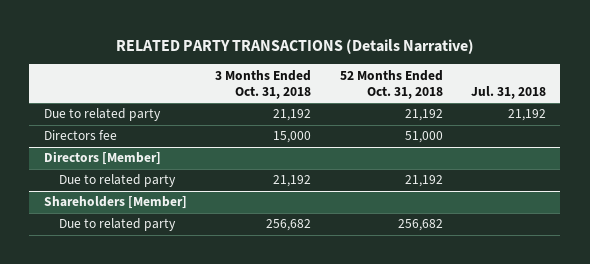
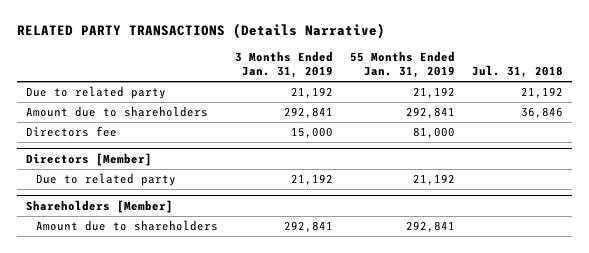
- | 3 Months Ended Oct. 31, 2018 | 52 Months Ended Oct. 31, 2018 | Jul. 31, 2018
+ | 3 Months Ended Jan. 31, 2019 | 55 Months Ended Jan. 31, 2019 | Jul. 31, 2018
+ Amount due to shareholders | 292,841 | 292,841 | 36,846
@ Shareholders [Member]
- Due to related party | 256,682 | 256,682 |
+ Amount due to shareholders | 292,841 | 292,841 |

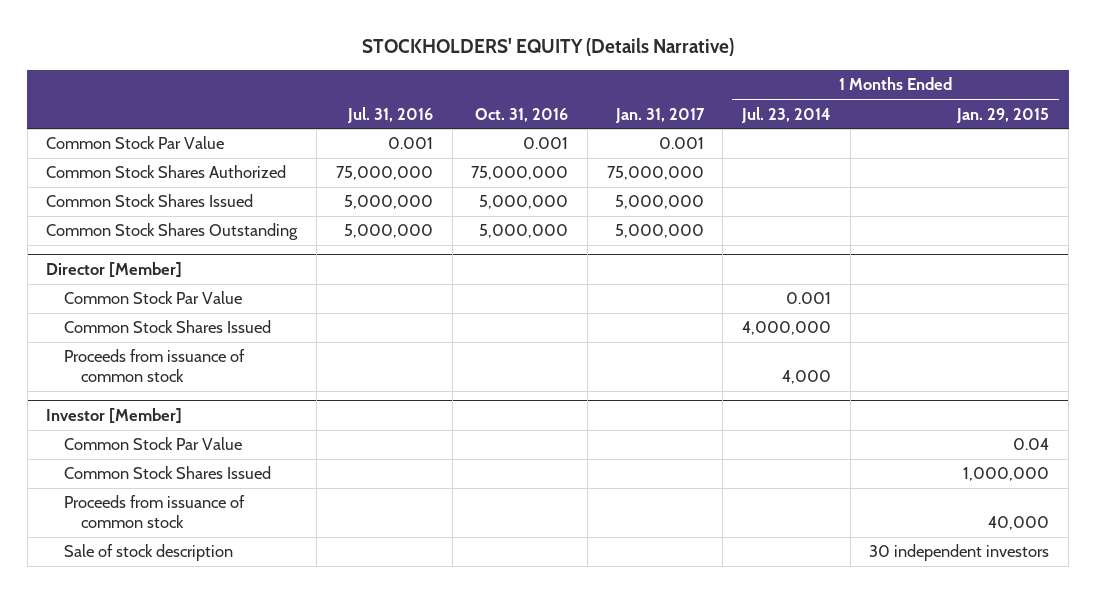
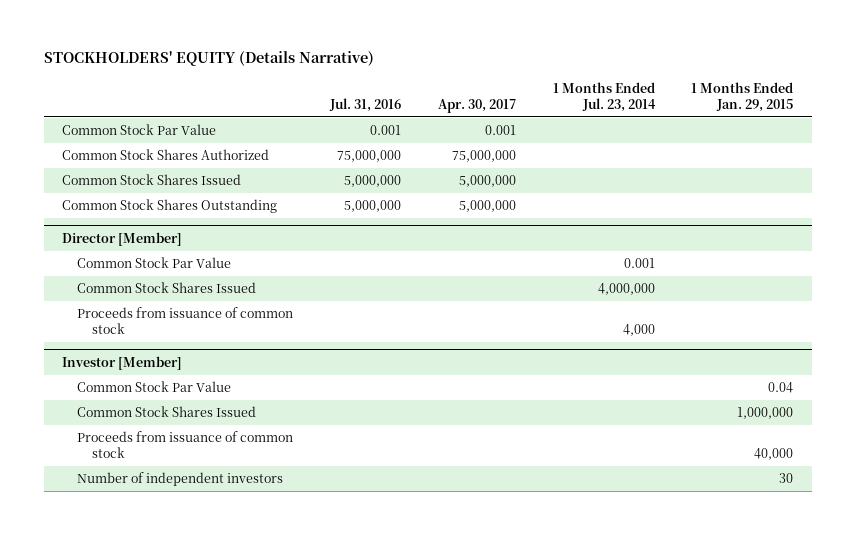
- | Jul. 31, 2016 | Oct. 31, 2016 | Jan. 31, 2017 | 1 Months Ended Jul. 23, 2014 | 1 Months Ended Jan. 29, 2015
+ | Jul. 31, 2016 | Apr. 30, 2017 | 1 Months Ended Jul. 23, 2014 | 1 Months Ended Jan. 29, 2015
@ Investor [Member]
- Sale of stock description | | | | | 30 independent investors
+ Number of independent investors | | | | 30

